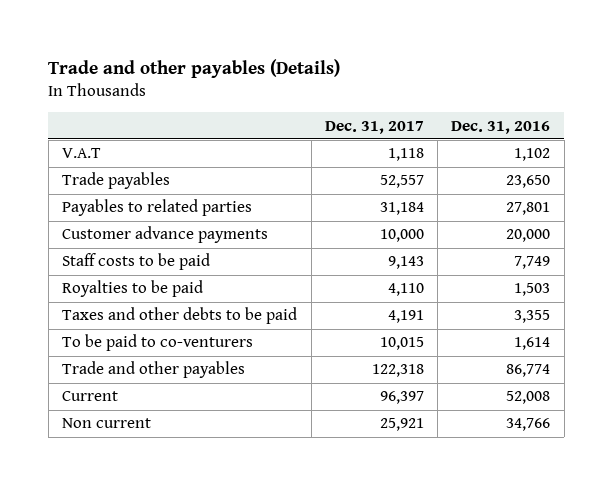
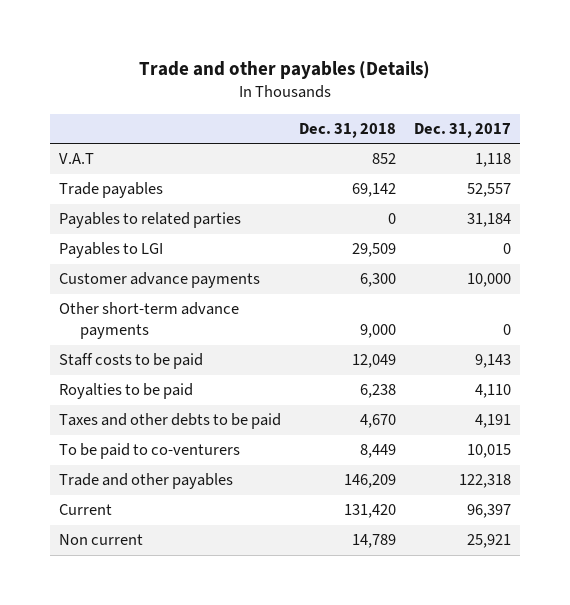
- | Dec. 31, 2017 | Dec. 31, 2016
+ | Dec. 31, 2018 | Dec. 31, 2017
+ Payables to LGI | 29,509 | 0
+ Other short-term advance payments | 9,000 | 0

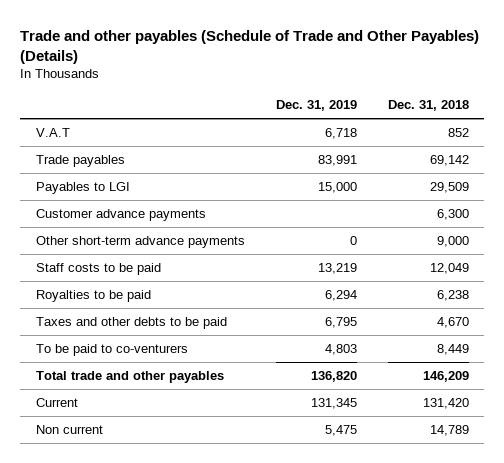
- Trade and other payables (Details)
+ Trade and other payables (Schedule of Trade and Other Payables) (Details)
- | Dec. 31, 2018 | Dec. 31, 2017
+ | Dec. 31, 2019 | Dec. 31, 2018
- Payables to related parties | 0 | 31,184
- Trade and other payables | 146,209 | 122,318
+ Total trade and other payables | 136,820 | 146,209

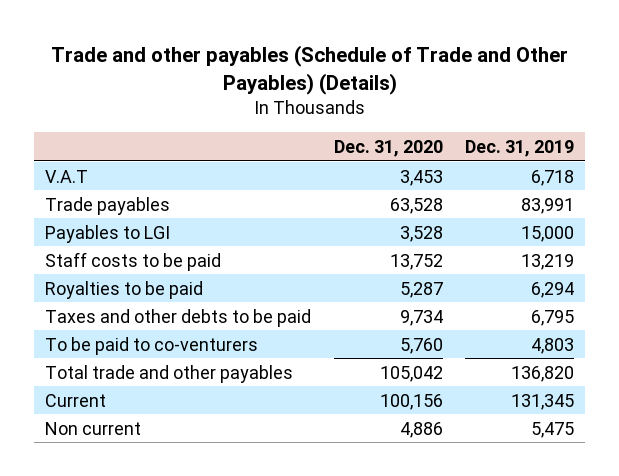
- | Dec. 31, 2019 | Dec. 31, 2018
+ | Dec. 31, 2020 | Dec. 31, 2019
- Customer advance payments | | 6,300
- Other short-term advance payments | 0 | 9,000

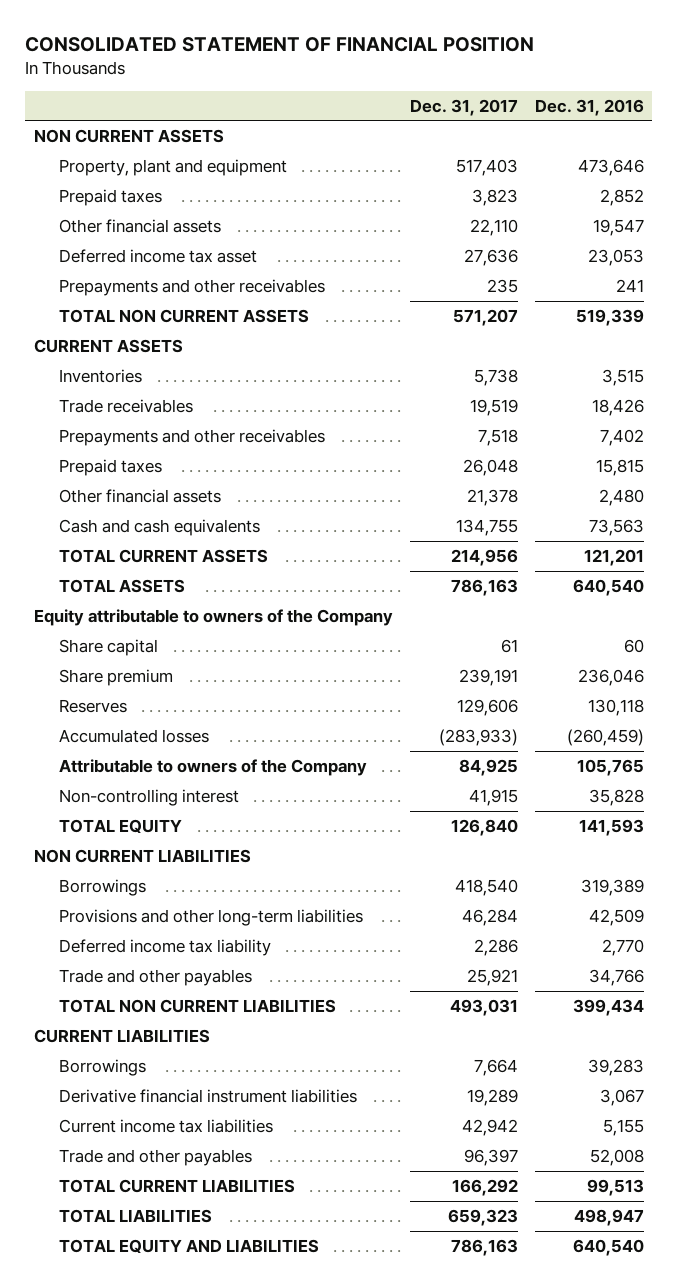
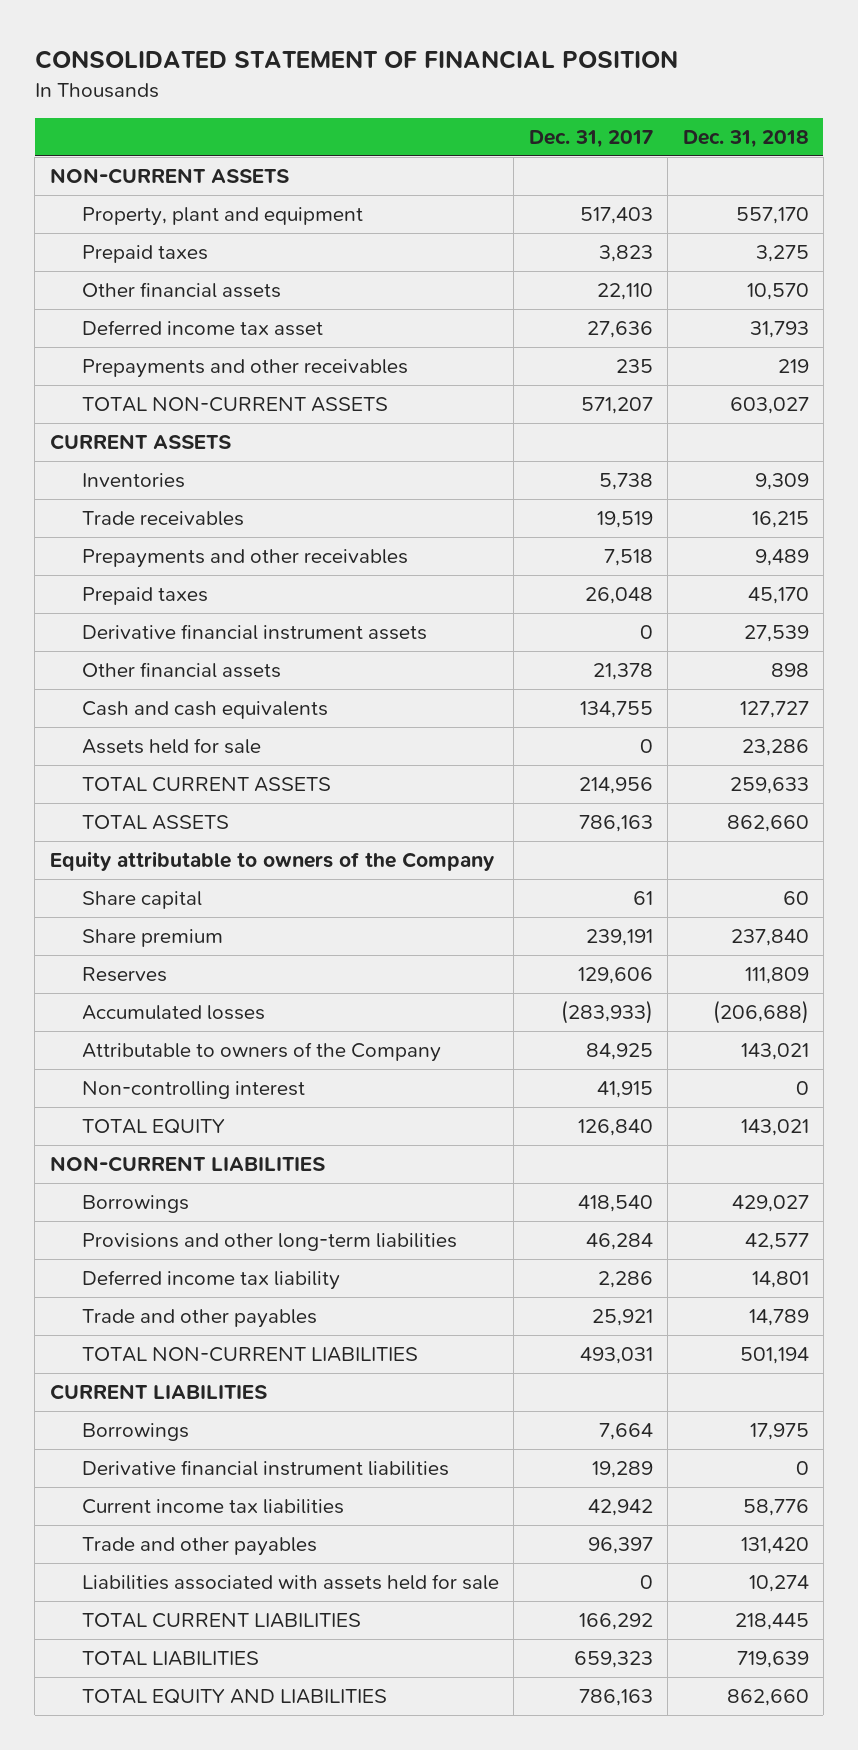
- | Dec. 31, 2017 | Dec. 31, 2016
+ | Dec. 31, 2017 | Dec. 31, 2018
- NON CURRENT ASSETS
+ NON-CURRENT ASSETS
- TOTAL NON CURRENT ASSETS | 571,207 | 519,339
+ TOTAL NON-CURRENT ASSETS | 571,207 | 603,027
+ Derivative financial instrument assets | 0 | 27,539
+ Assets held for sale | 0 | 23,286
- NON CURRENT LIABILITIES
+ NON-CURRENT LIABILITIES
- TOTAL NON CURRENT LIABILITIES | 493,031 | 399,434
+ TOTAL NON-CURRENT LIABILITIES | 493,031 | 501,194
+ Liabilities associated with assets held for sale | 0 | 10,274

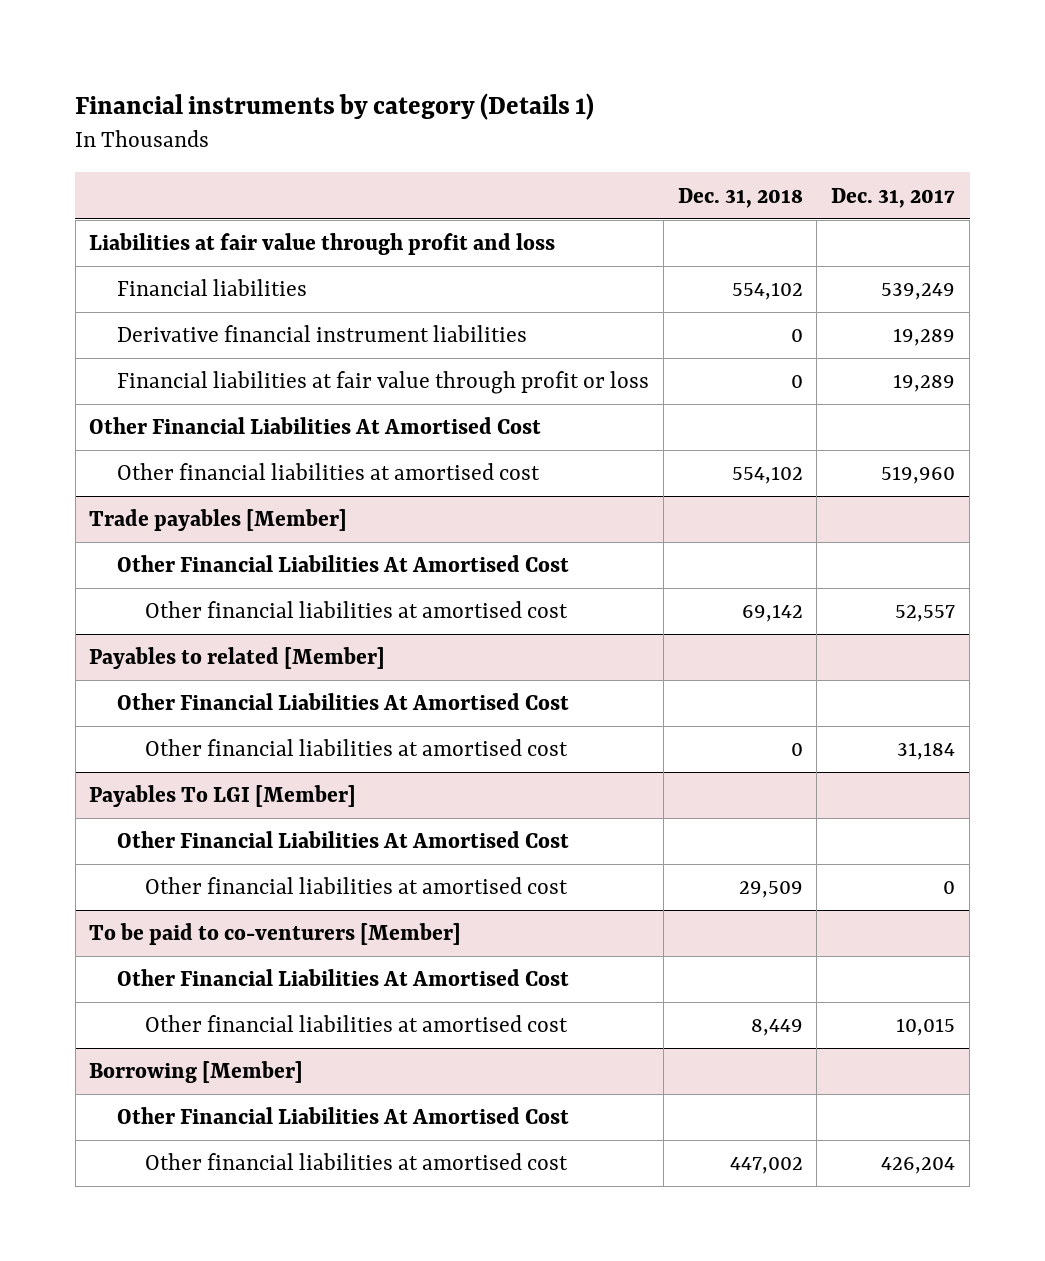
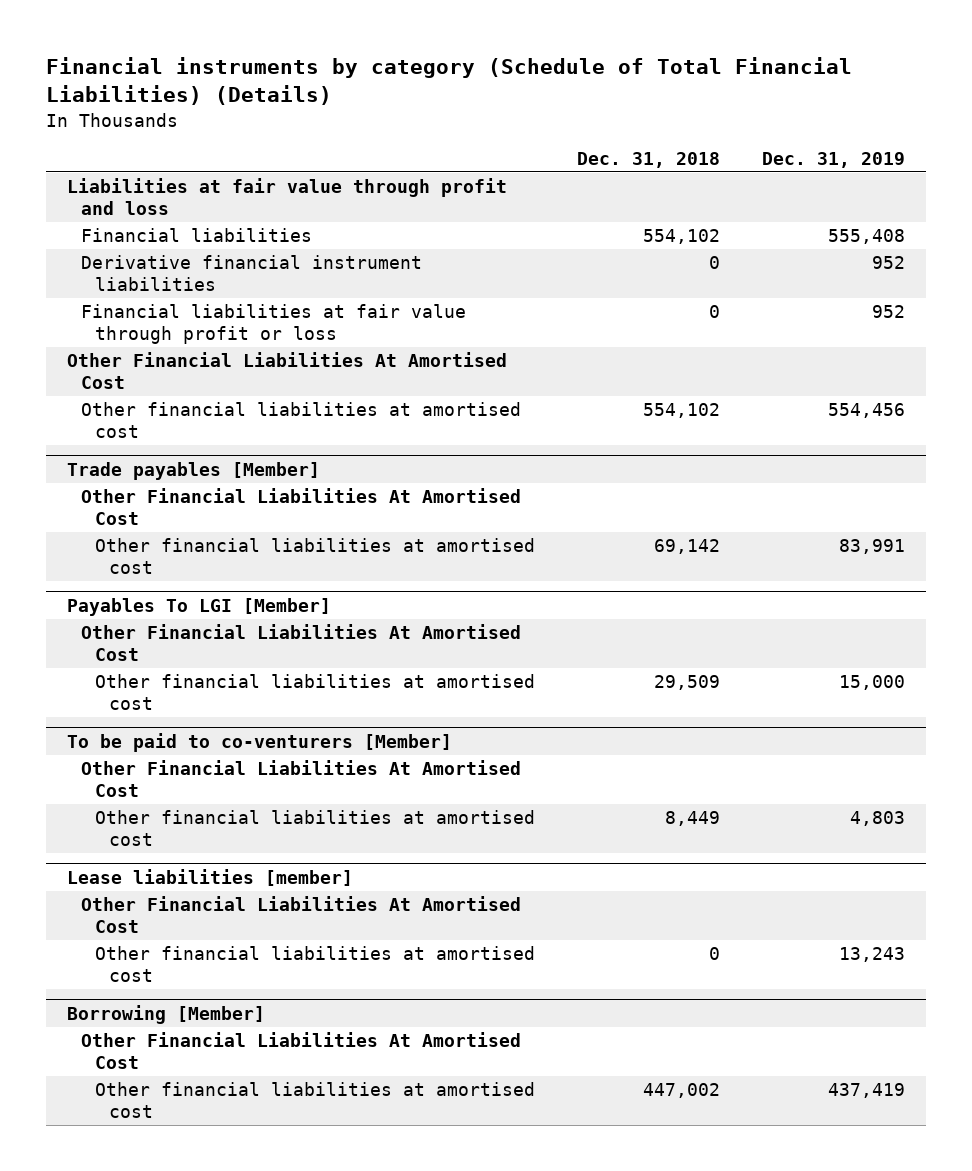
- Financial instruments by category (Details 1)
+ Financial instruments by category (Schedule of Total Financial Liabilities) (Details)
- | Dec. 31, 2018 | Dec. 31, 2017
+ | Dec. 31, 2018 | Dec. 31, 2019
- Payables to related [Member]
- Other Financial Liabilities At Amortised Cost
- Other financial liabilities at amortised cost | 0 | 31,184
+ Lease liabilities [member]
+ Other Financial Liabilities At Amortised Cost
+ Other financial liabilities at amortised cost | 0 | 13,243

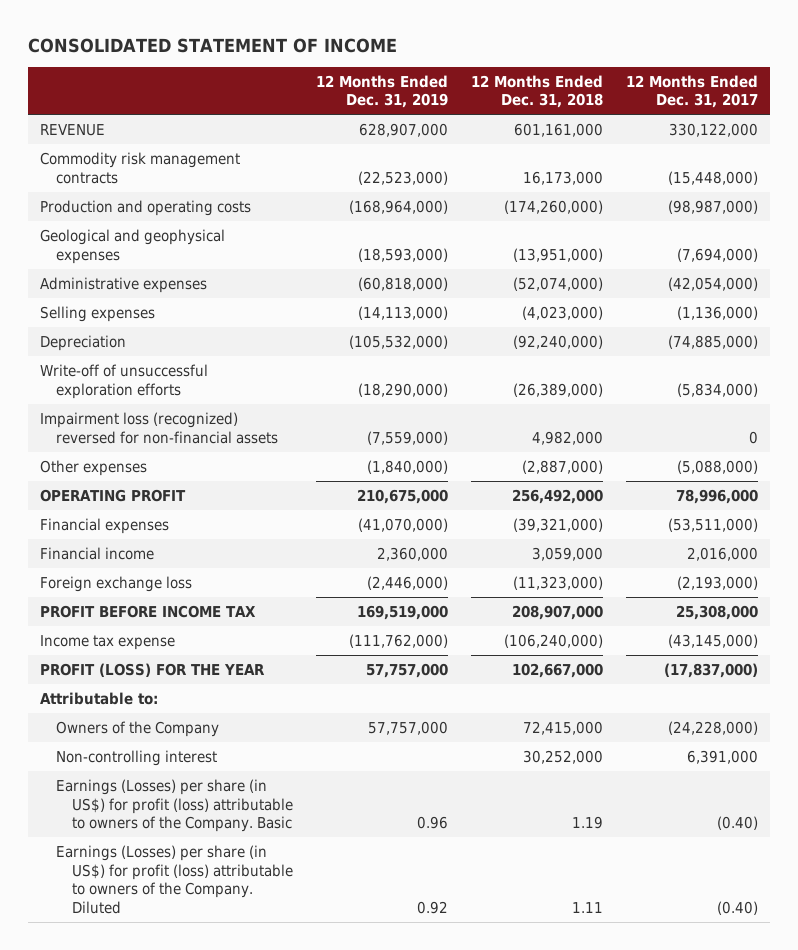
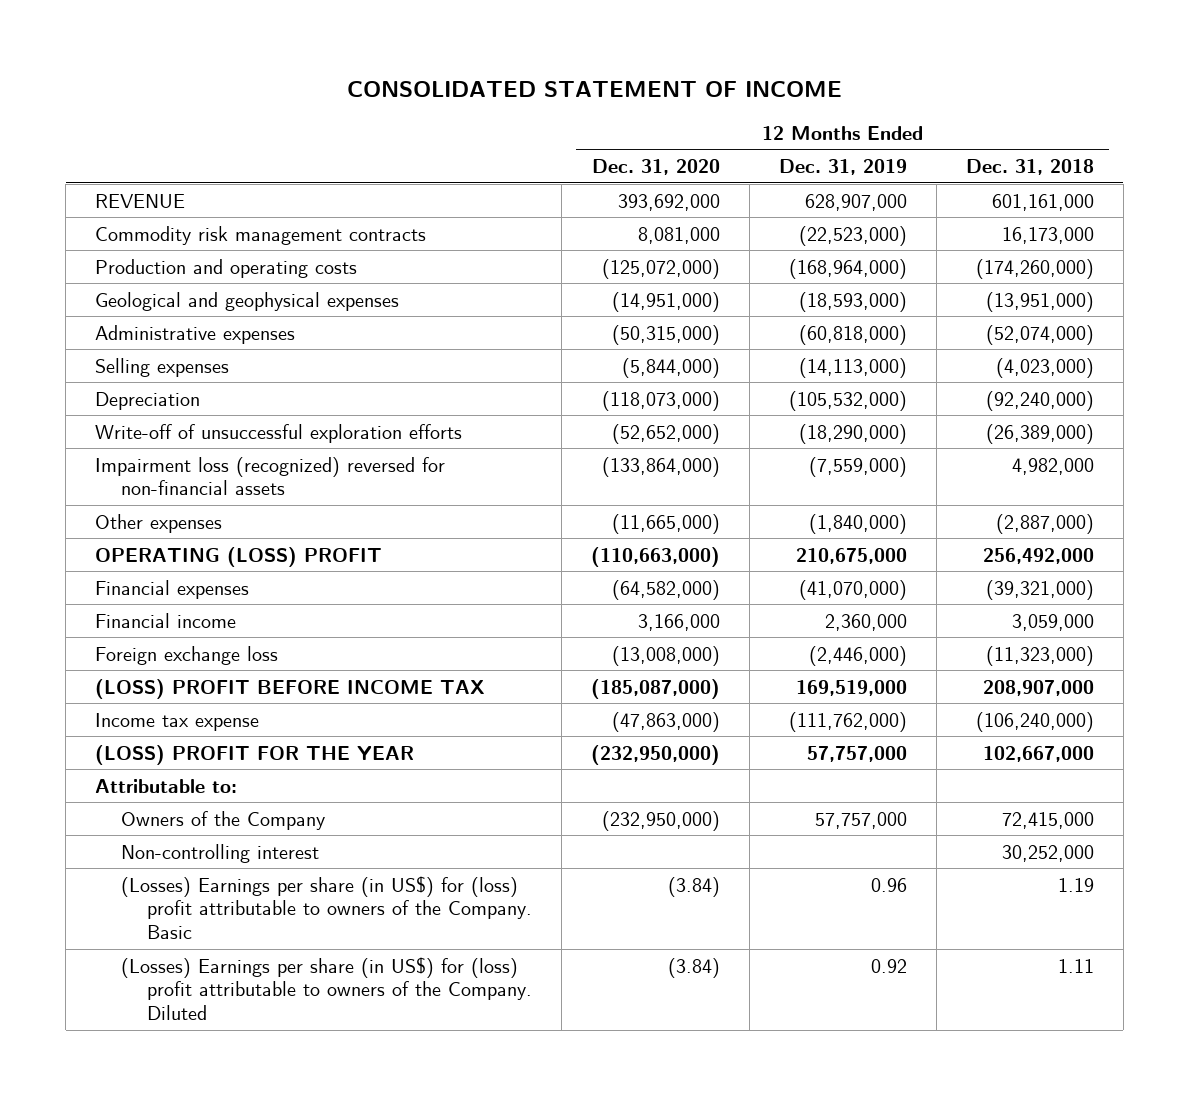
- | 12 Months Ended Dec. 31, 2019 | 12 Months Ended Dec. 31, 2018 | 12 Months Ended Dec. 31, 2017
+ | 12 Months Ended Dec. 31, 2020 | 12 Months Ended Dec. 31, 2019 | 12 Months Ended Dec. 31, 2018
- OPERATING PROFIT | 210,675,000 | 256,492,000 | 78,996,000
+ OPERATING (LOSS) PROFIT | (110,663,000) | 210,675,000 | 256,492,000
- PROFIT BEFORE INCOME TAX | 169,519,000 | 208,907,000 | 25,308,000
+ (LOSS) PROFIT BEFORE INCOME TAX | (185,087,000) | 169,519,000 | 208,907,000
- PROFIT (LOSS) FOR THE YEAR | 57,757,000 | 102,667,000 | (17,837,000)
+ (LOSS) PROFIT FOR THE YEAR | (232,950,000) | 57,757,000 | 102,667,000
- Earnings (Losses) per share (in US$) for profit (loss) attributable to owners of the Company. Basic | 0.96 | 1.19 | (0.40)
- Earnings (Losses) per share (in US$) for profit (loss) attributable to owners of the Company. Diluted | 0.92 | 1.11 | (0.40)
+ (Losses) Earnings per share (in US$) for (loss) profit attributable to owners of the Company. Basic | (3.84) | 0.96 | 1.19
+ (Losses) Earnings per share (in US$) for (loss) profit attributable to owners of the Company. Diluted | (3.84) | 0.92 | 1.11

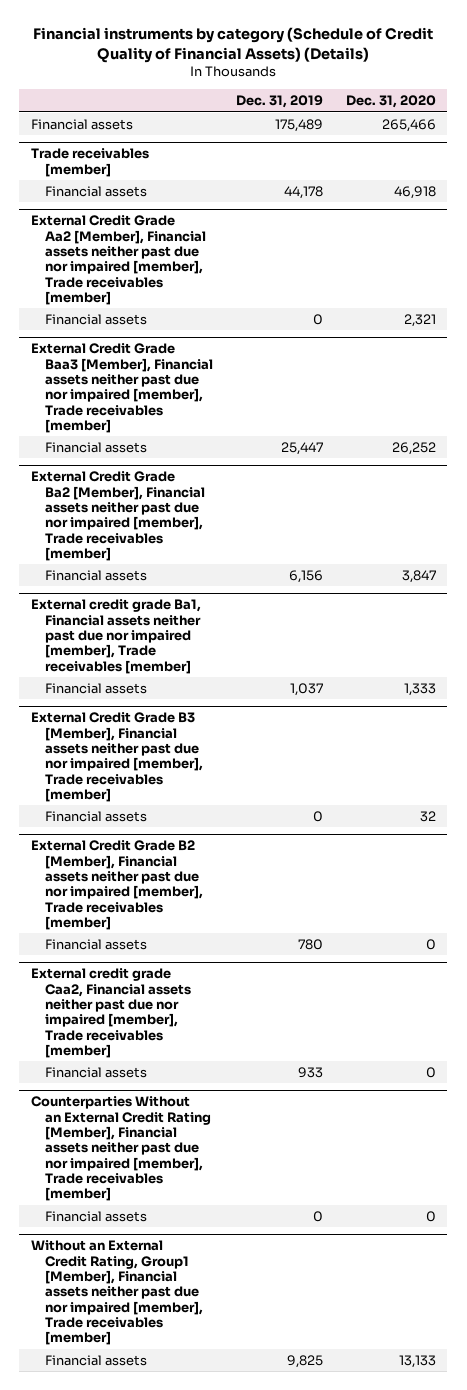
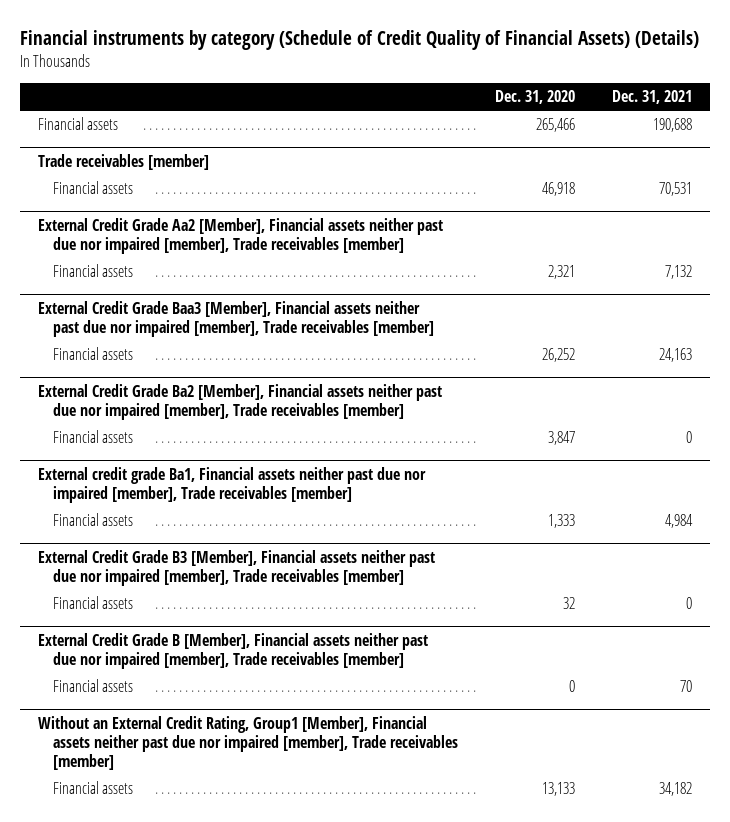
- | Dec. 31, 2019 | Dec. 31, 2020
+ | Dec. 31, 2020 | Dec. 31, 2021
- External Credit Grade B2 [Member], Financial assets neither past due nor impaired [member], Trade receivables [member]
- Financial assets | 780 | 0
- External credit grade Caa2, Financial assets neither past due nor impaired [member], Trade receivables [member]
- Financial assets | 933 | 0
- Counterparties Without an External Credit Rating [Member], Financial assets neither past due nor impaired [member], Trade receivables [member]
+ External Credit Grade B [Member], Financial assets neither past due nor impaired [member], Trade receivables [member]

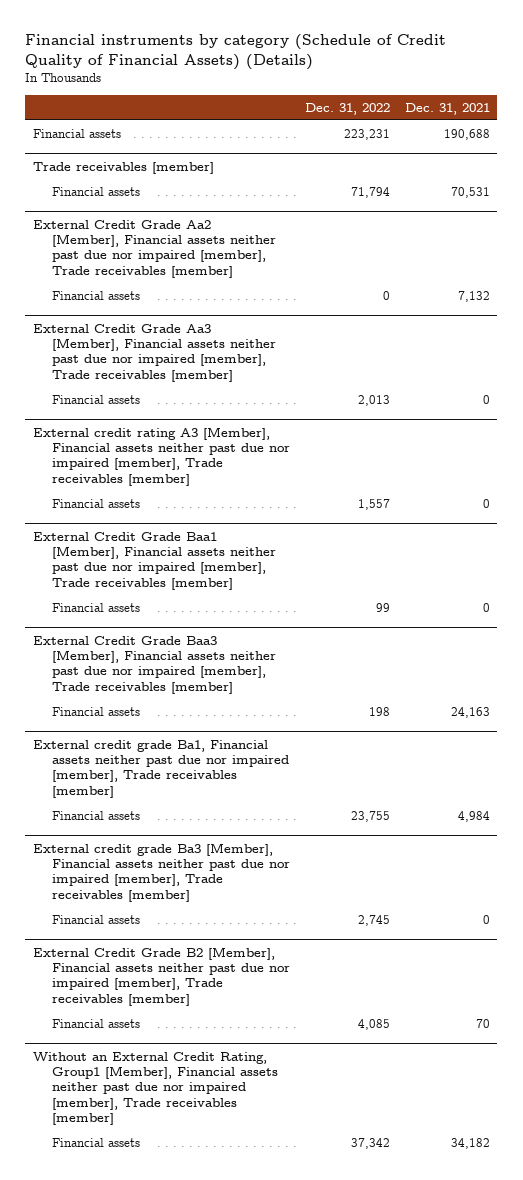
- | Dec. 31, 2020 | Dec. 31, 2021
+ | Dec. 31, 2022 | Dec. 31, 2021
+ External Credit Grade Aa3 [Member], Financial assets neither past due nor impaired [member], Trade receivables [member]
+ Financial assets | 2,013 | 0
+ External credit rating A3 [Member], Financial assets neither past due nor impaired [member], Trade receivables [member]
+ Financial assets | 1,557 | 0
+ External Credit Grade Baa1 [Member], Financial assets neither past due nor impaired [member], Trade receivables [member]
+ Financial assets | 99 | 0
- External Credit Grade Ba2 [Member], Financial assets neither past due nor impaired [member], Trade receivables [member]
- Financial assets | 3,847 | 0
- External Credit Grade B3 [Member], Financial assets neither past due nor impaired [member], Trade receivables [member]
+ External credit grade Ba3 [Member], Financial assets neither past due nor impaired [member], Trade receivables [member]
- External Credit Grade B [Member], Financial assets neither past due nor impaired [member], Trade receivables [member]
+ External Credit Grade B2 [Member], Financial assets neither past due nor impaired [member], Trade receivables [member]

